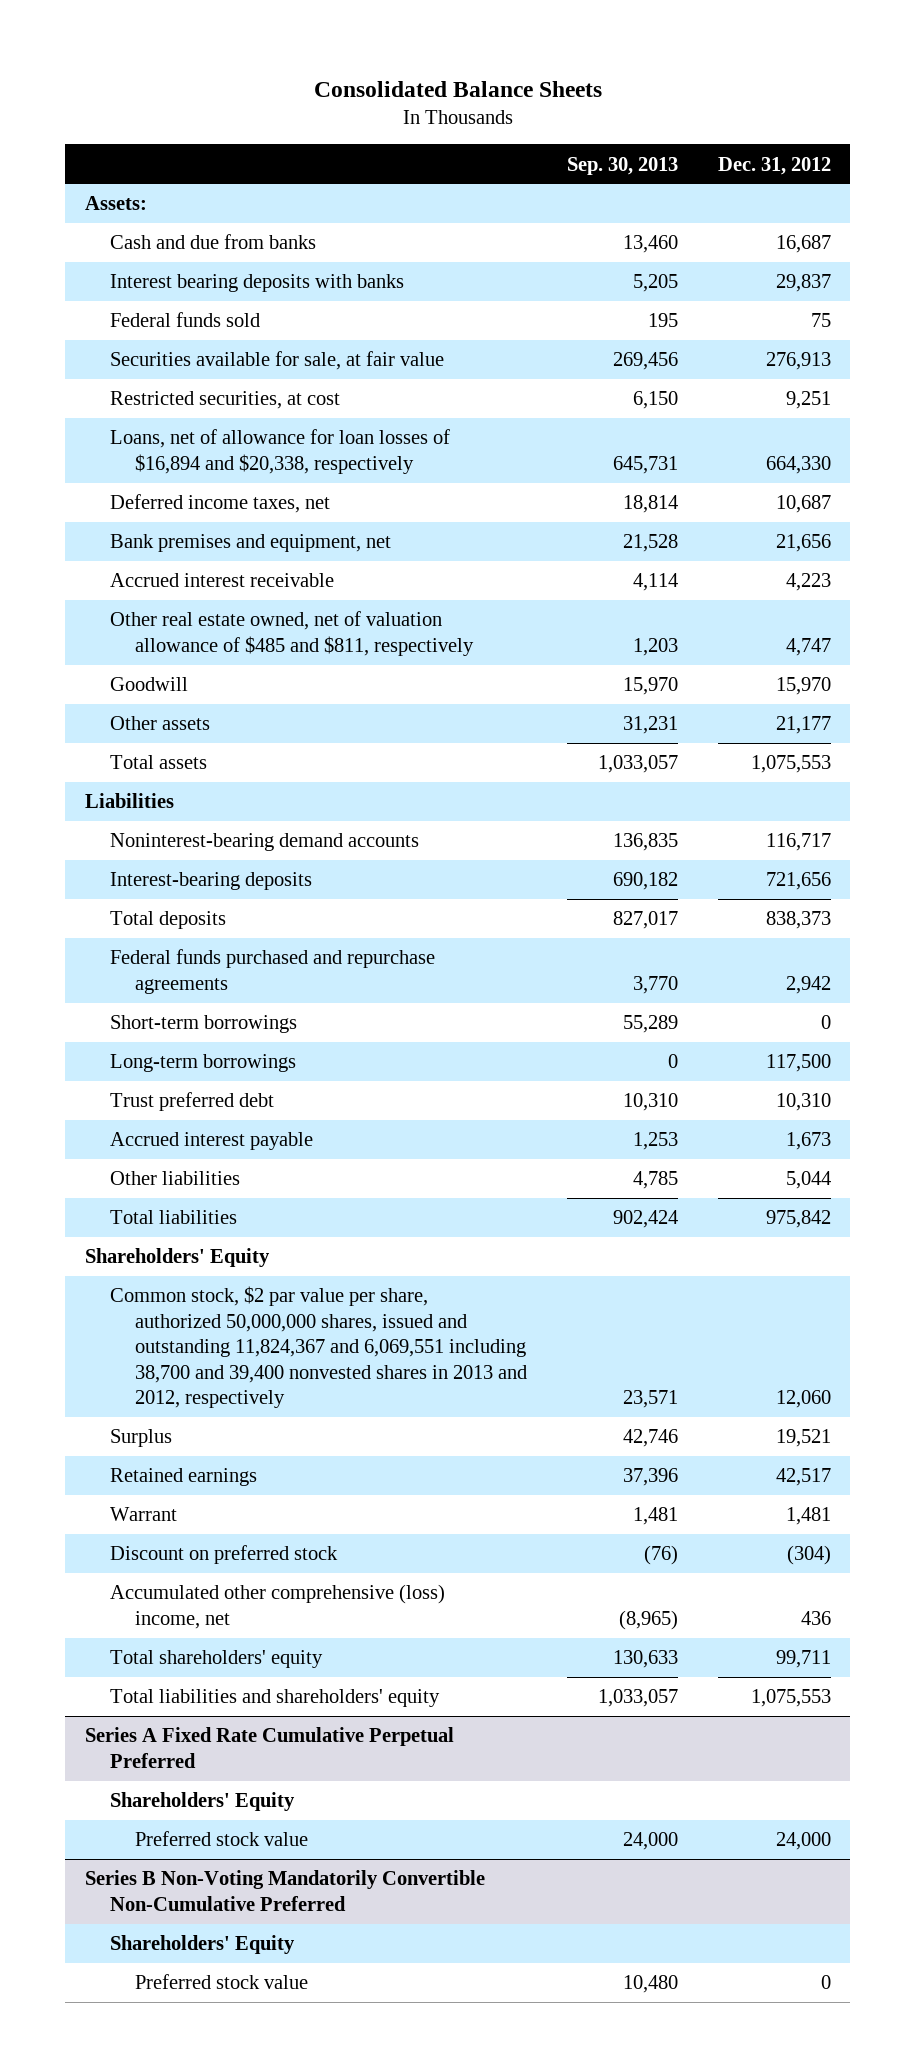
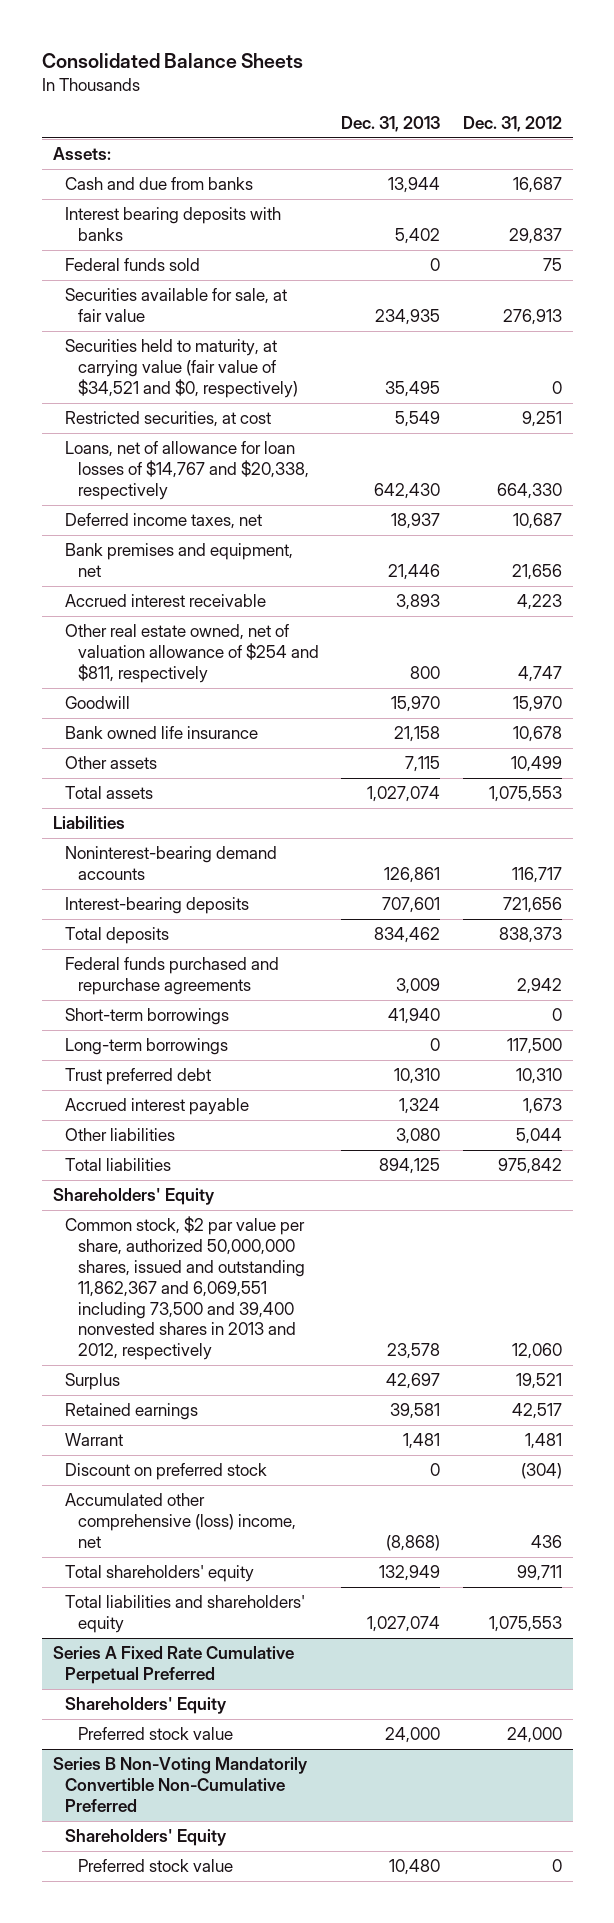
- | Sep. 30, 2013 | Dec. 31, 2012
+ | Dec. 31, 2013 | Dec. 31, 2012
+ Securities held to maturity, at carrying value (fair value of $34,521 and $0, respectively) | 35,495 | 0
- Loans, net of allowance for loan losses of $16,894 and $20,338, respectively | 645,731 | 664,330
+ Loans, net of allowance for loan losses of $14,767 and $20,338, respectively | 642,430 | 664,330
- Other real estate owned, net of valuation allowance of $485 and $811, respectively | 1,203 | 4,747
+ Other real estate owned, net of valuation allowance of $254 and $811, respectively | 800 | 4,747
- Other assets | 31,231 | 21,177
+ Bank owned life insurance | 21,158 | 10,678
+ Other assets | 7,115 | 10,499
- Common stock, $2 par value per share, authorized 50,000,000 shares, issued and outstanding 11,824,367 and 6,069,551 including 38,700 and 39,400 nonvested shares in 2013 and 2012, respectively | 23,571 | 12,060
+ Common stock, $2 par value per share, authorized 50,000,000 shares, issued and outstanding 11,862,367 and 6,069,551 including 73,500 and 39,400 nonvested shares in 2013 and 2012, respectively | 23,578 | 12,060

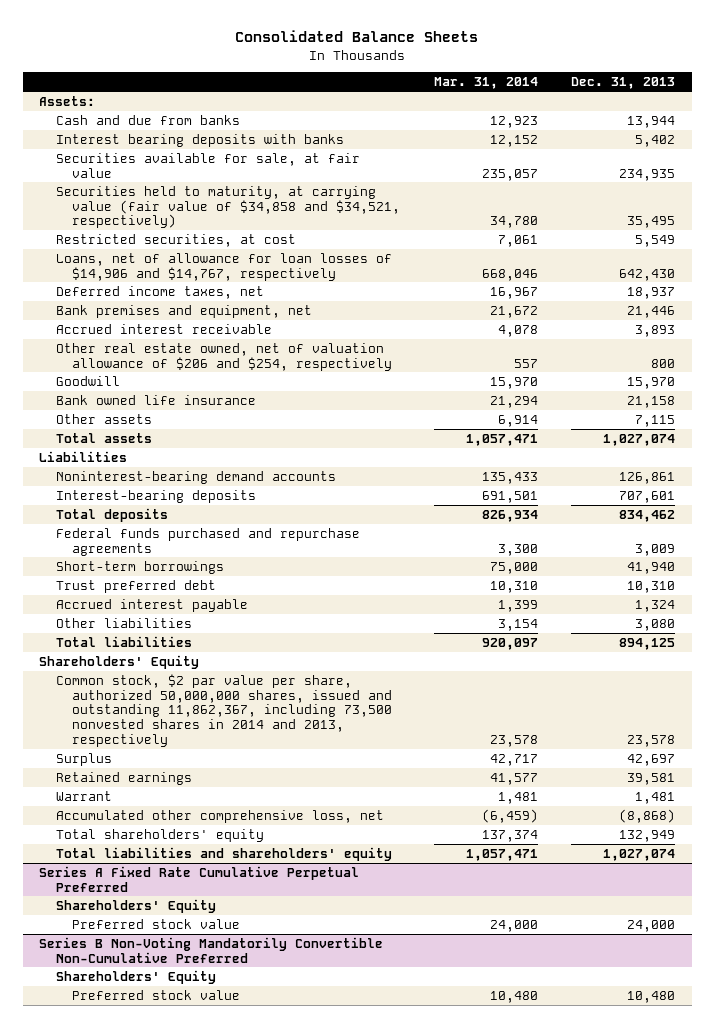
- | Dec. 31, 2013 | Dec. 31, 2012
+ | Mar. 31, 2014 | Dec. 31, 2013
- Federal funds sold | 0 | 75
- Securities held to maturity, at carrying value (fair value of $34,521 and $0, respectively) | 35,495 | 0
+ Securities held to maturity, at carrying value (fair value of $34,858 and $34,521, respectively) | 34,780 | 35,495
- Loans, net of allowance for loan losses of $14,767 and $20,338, respectively | 642,430 | 664,330
+ Loans, net of allowance for loan losses of $14,906 and $14,767, respectively | 668,046 | 642,430
- Other real estate owned, net of valuation allowance of $254 and $811, respectively | 800 | 4,747
+ Other real estate owned, net of valuation allowance of $206 and $254, respectively | 557 | 800
- Long-term borrowings | 0 | 117,500
- Common stock, $2 par value per share, authorized 50,000,000 shares, issued and outstanding 11,862,367 and 6,069,551 including 73,500 and 39,400 nonvested shares in 2013 and 2012, respectively | 23,578 | 12,060
+ Common stock, $2 par value per share, authorized 50,000,000 shares, issued and outstanding 11,862,367, including 73,500 nonvested shares in 2014 and 2013, respectively | 23,578 | 23,578
- Discount on preferred stock | 0 | (304)
- Accumulated other comprehensive (loss) income, net | (8,868) | 436
+ Accumulated other comprehensive loss, net | (6,459) | (8,868)

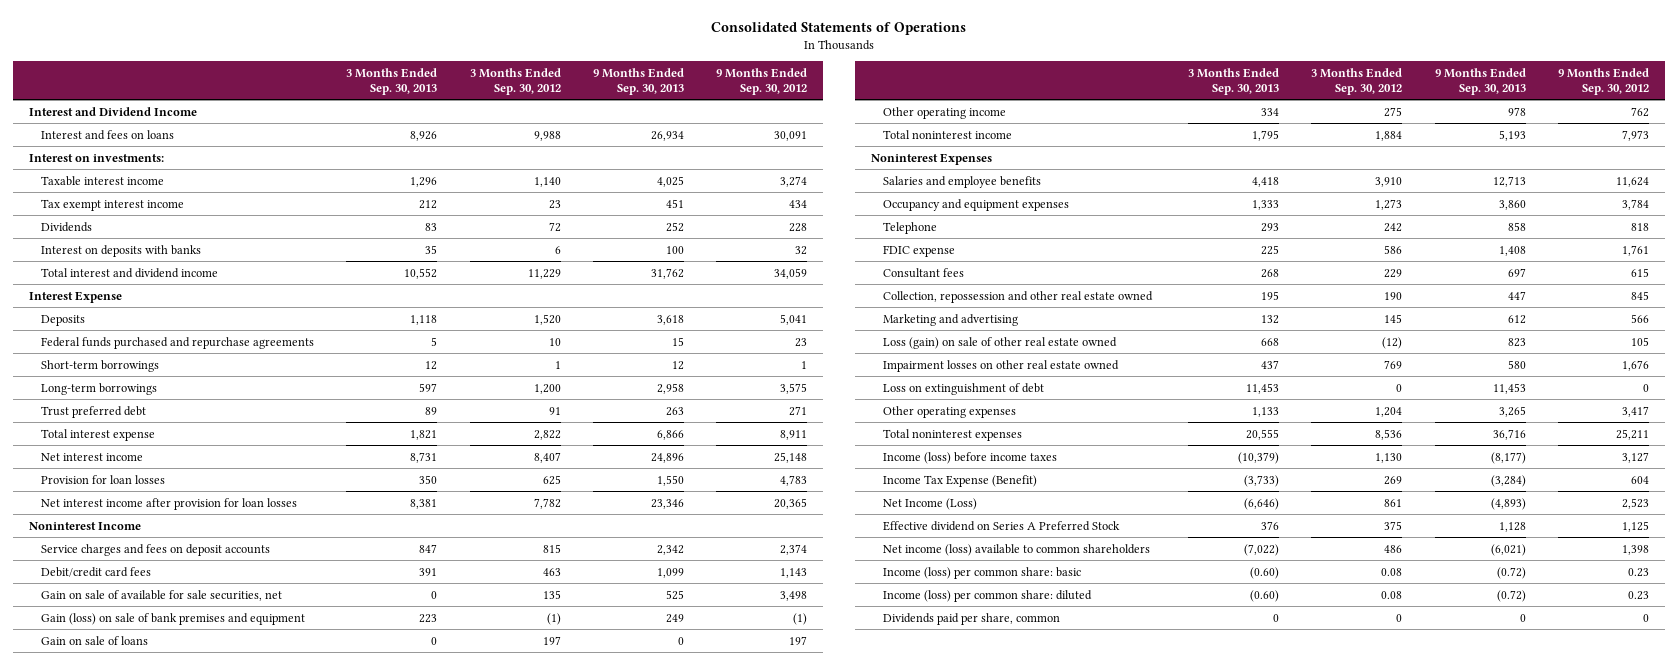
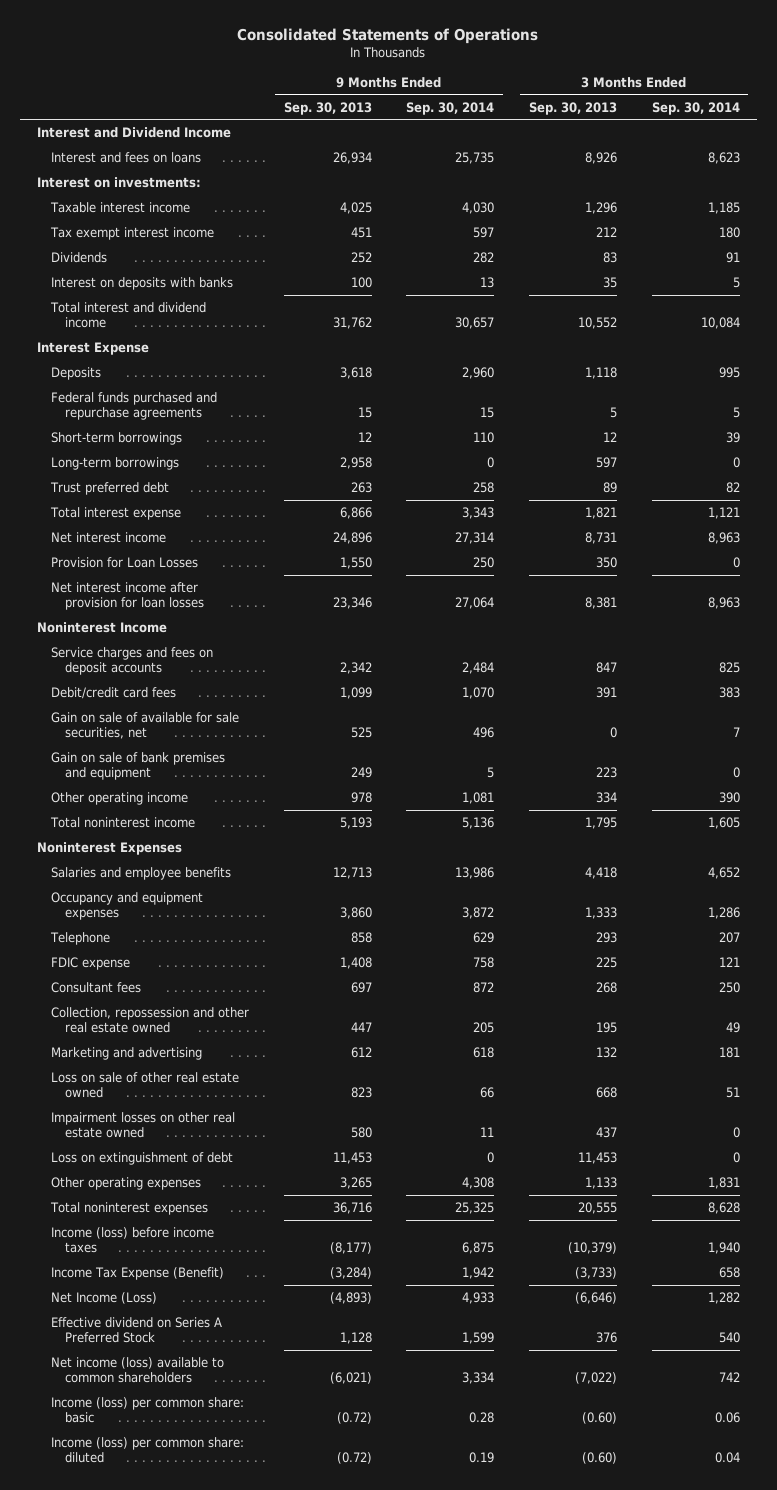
- | 3 Months Ended Sep. 30, 2013 | 3 Months Ended Sep. 30, 2012 | 9 Months Ended Sep. 30, 2013 | 9 Months Ended Sep. 30, 2012
+ | 9 Months Ended Sep. 30, 2013 | 9 Months Ended Sep. 30, 2014 | 3 Months Ended Sep. 30, 2013 | 3 Months Ended Sep. 30, 2014
- Provision for loan losses | 350 | 625 | 1,550 | 4,783
+ Provision for Loan Losses | 1,550 | 250 | 350 | 0
- Gain (loss) on sale of bank premises and equipment | 223 | (1) | 249 | (1)
- Gain on sale of loans | 0 | 197 | 0 | 197
+ Gain on sale of bank premises and equipment | 249 | 5 | 223 | 0
- Loss (gain) on sale of other real estate owned | 668 | (12) | 823 | 105
+ Loss on sale of other real estate owned | 823 | 66 | 668 | 51
- Dividends paid per share, common | 0 | 0 | 0 | 0

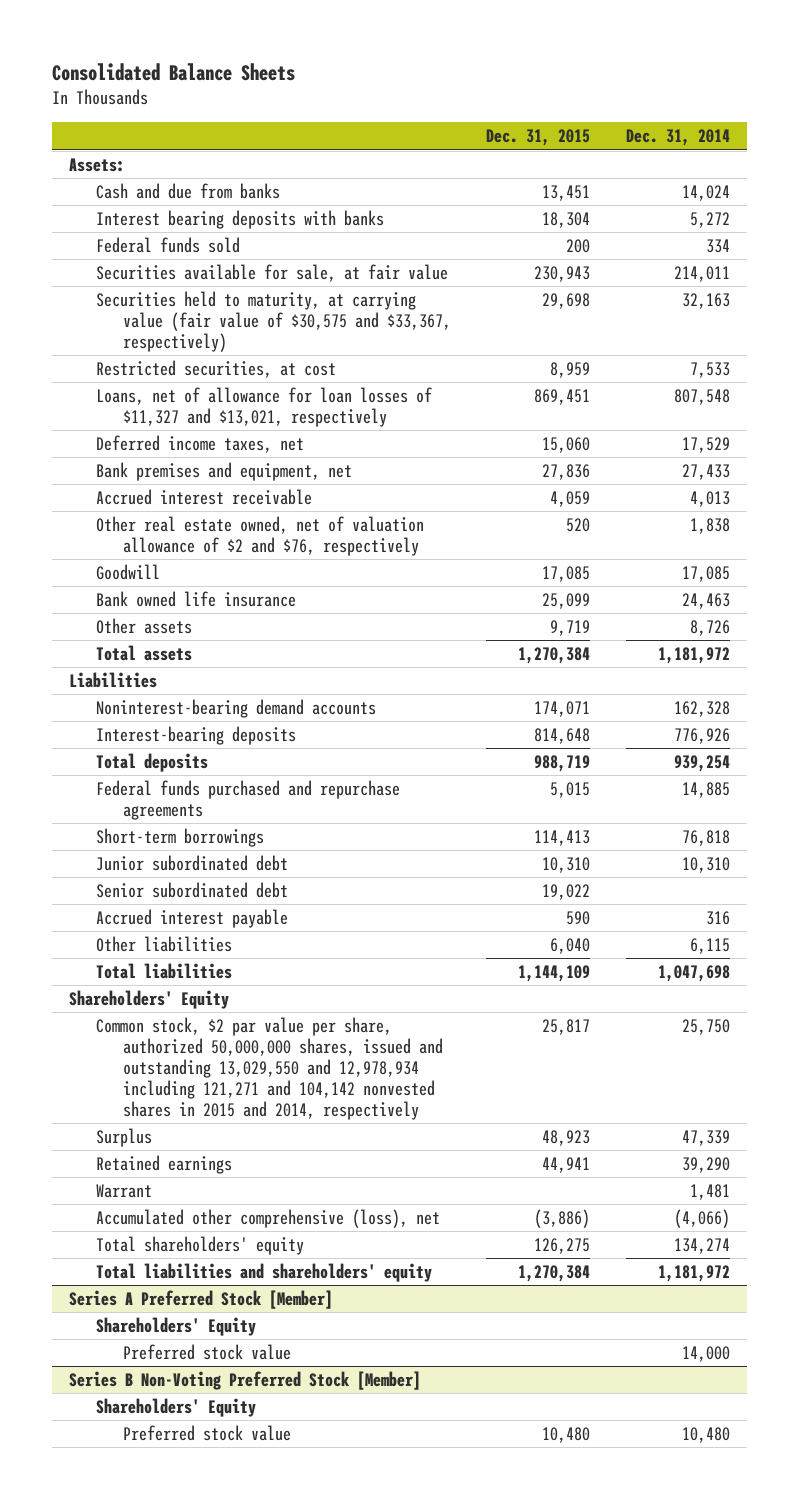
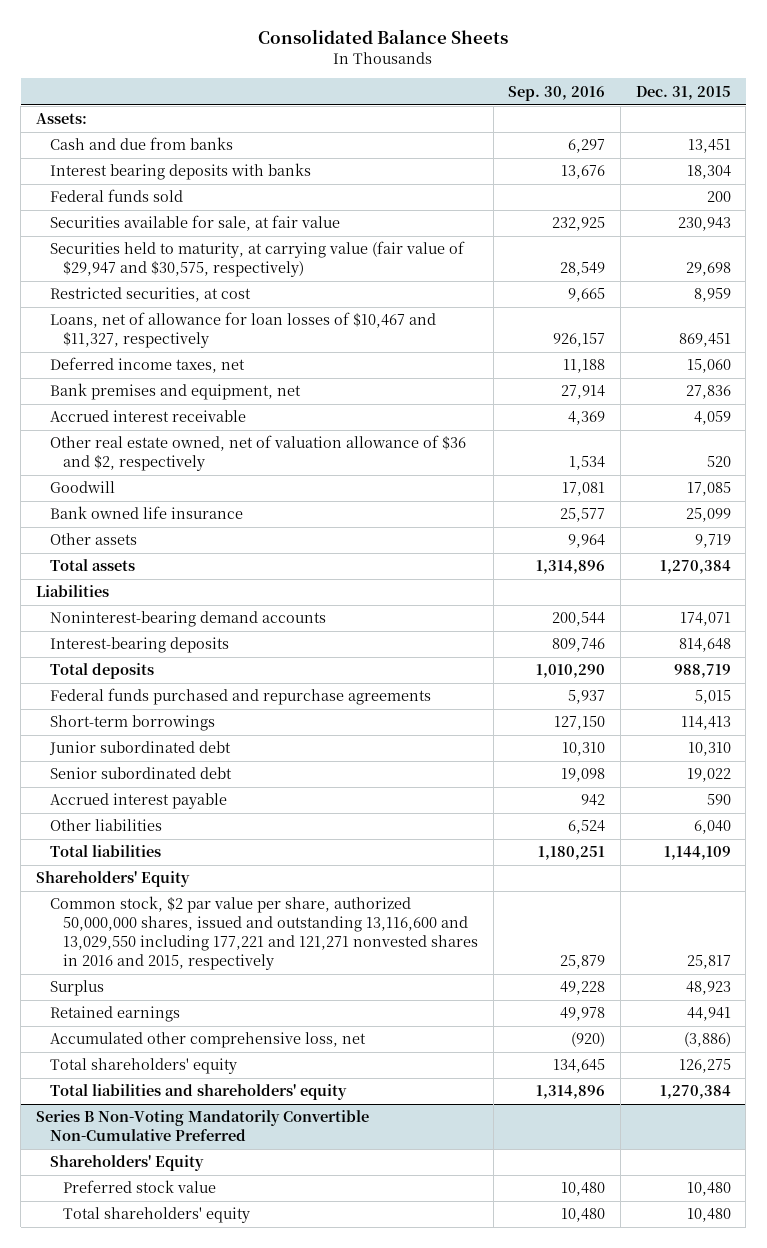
- | Dec. 31, 2015 | Dec. 31, 2014
+ | Sep. 30, 2016 | Dec. 31, 2015
- Securities held to maturity, at carrying value (fair value of $30,575 and $33,367, respectively) | 29,698 | 32,163
+ Securities held to maturity, at carrying value (fair value of $29,947 and $30,575, respectively) | 28,549 | 29,698
- Loans, net of allowance for loan losses of $11,327 and $13,021, respectively | 869,451 | 807,548
+ Loans, net of allowance for loan losses of $10,467 and $11,327, respectively | 926,157 | 869,451
- Other real estate owned, net of valuation allowance of $2 and $76, respectively | 520 | 1,838
+ Other real estate owned, net of valuation allowance of $36 and $2, respectively | 1,534 | 520
- Common stock, $2 par value per share, authorized 50,000,000 shares, issued and outstanding 13,029,550 and 12,978,934 including 121,271 and 104,142 nonvested shares in 2015 and 2014, respectively | 25,817 | 25,750
+ Common stock, $2 par value per share, authorized 50,000,000 shares, issued and outstanding 13,116,600 and 13,029,550 including 177,221 and 121,271 nonvested shares in 2016 and 2015, respectively | 25,879 | 25,817
- Warrant | | 1,481
- Accumulated other comprehensive (loss), net | (3,886) | (4,066)
+ Accumulated other comprehensive loss, net | (920) | (3,886)
- Series A Preferred Stock [Member]
- Shareholders' Equity
- Preferred stock value | | 14,000
- Series B Non-Voting Preferred Stock [Member]
+ Series B Non-Voting Mandatorily Convertible Non-Cumulative Preferred
+ Total shareholders' equity | 10,480 | 10,480

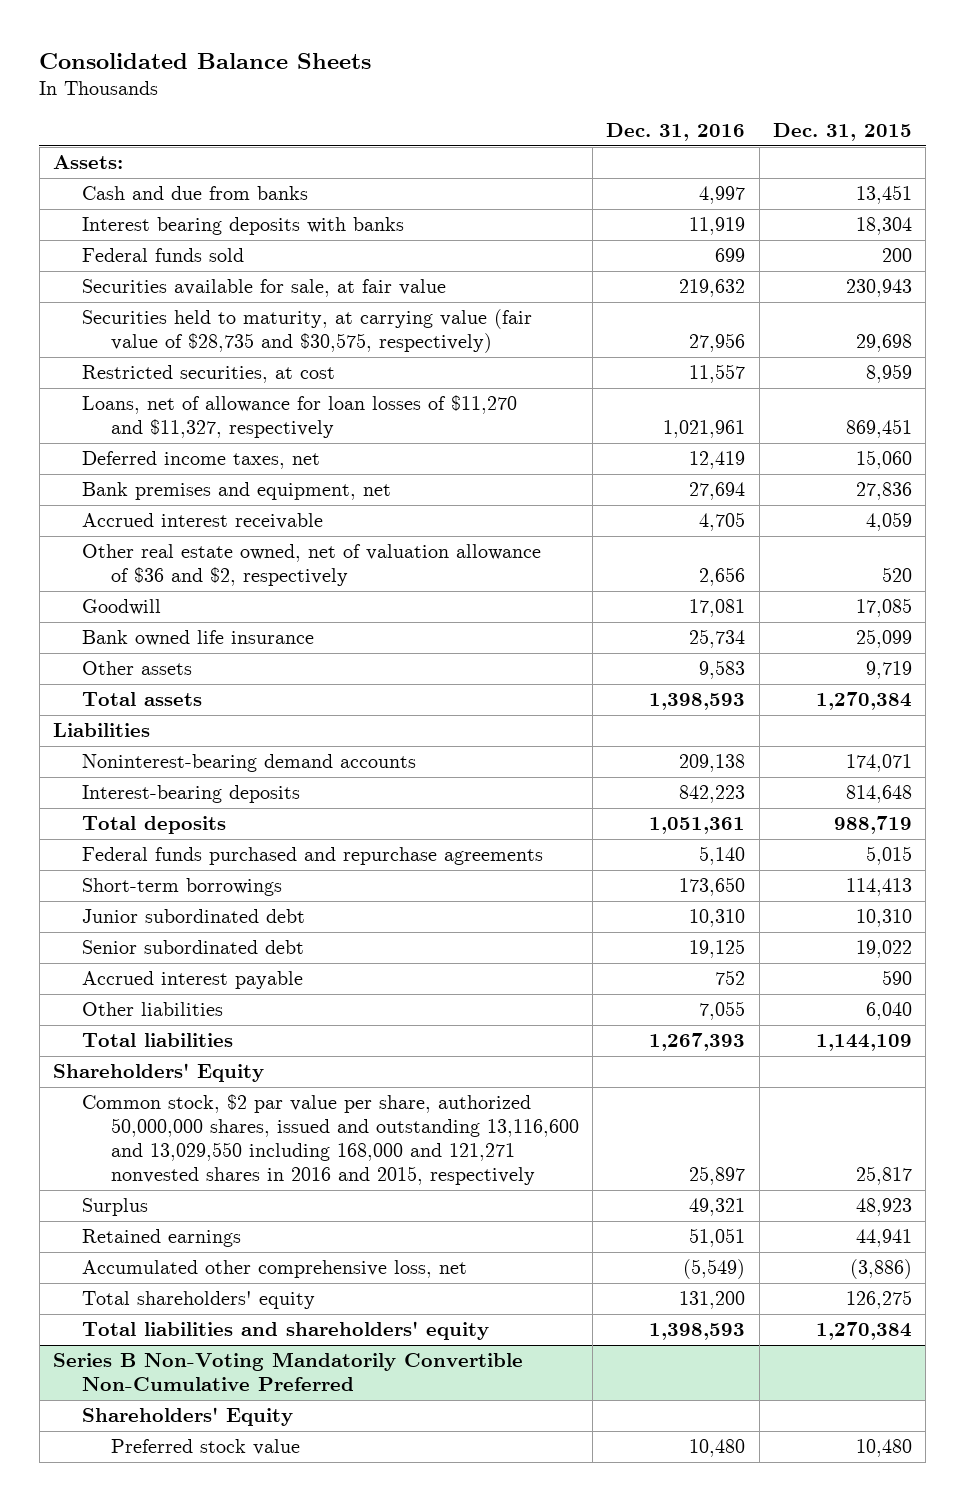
- | Sep. 30, 2016 | Dec. 31, 2015
+ | Dec. 31, 2016 | Dec. 31, 2015
- Securities held to maturity, at carrying value (fair value of $29,947 and $30,575, respectively) | 28,549 | 29,698
+ Securities held to maturity, at carrying value (fair value of $28,735 and $30,575, respectively) | 27,956 | 29,698
- Loans, net of allowance for loan losses of $10,467 and $11,327, respectively | 926,157 | 869,451
+ Loans, net of allowance for loan losses of $11,270 and $11,327, respectively | 1,021,961 | 869,451
- Common stock, $2 par value per share, authorized 50,000,000 shares, issued and outstanding 13,116,600 and 13,029,550 including 177,221 and 121,271 nonvested shares in 2016 and 2015, respectively | 25,879 | 25,817
+ Common stock, $2 par value per share, authorized 50,000,000 shares, issued and outstanding 13,116,600 and 13,029,550 including 168,000 and 121,271 nonvested shares in 2016 and 2015, respectively | 25,897 | 25,817
@ Series B Non-Voting Mandatorily Convertible Non-Cumulative Preferred
- Total shareholders' equity | 10,480 | 10,480

